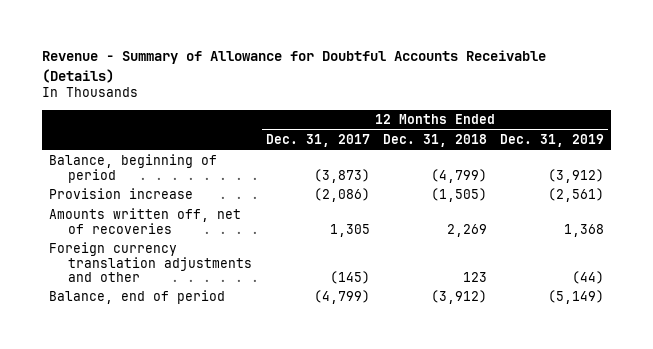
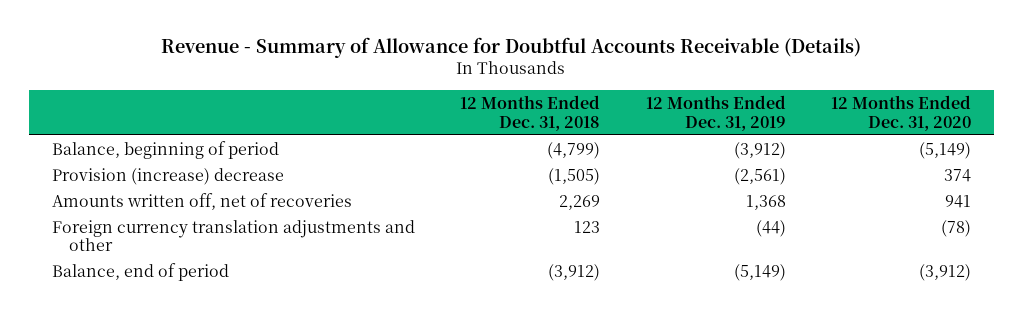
- | 12 Months Ended Dec. 31, 2017 | 12 Months Ended Dec. 31, 2018 | 12 Months Ended Dec. 31, 2019
+ | 12 Months Ended Dec. 31, 2018 | 12 Months Ended Dec. 31, 2019 | 12 Months Ended Dec. 31, 2020
- Provision increase | (2,086) | (1,505) | (2,561)
+ Provision (increase) decrease | (1,505) | (2,561) | 374

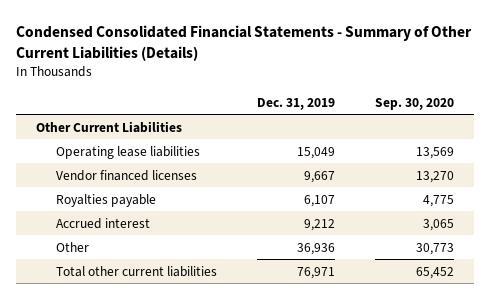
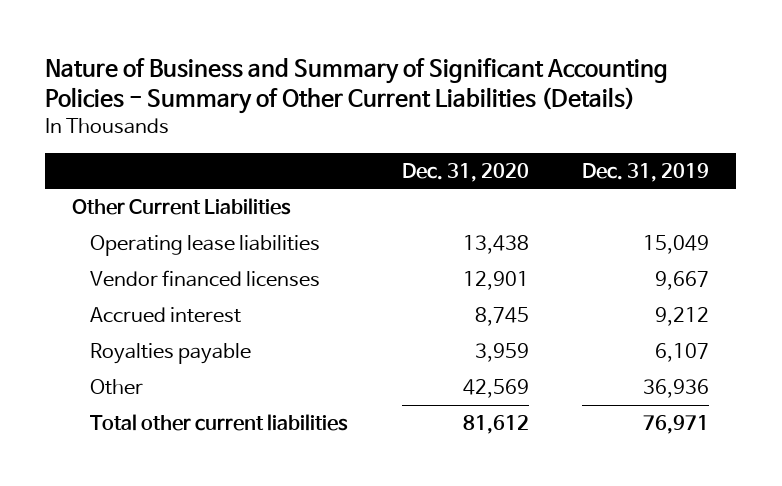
- Condensed Consolidated Financial Statements - Summary of Other Current Liabilities (Details)
+ Nature of Business and Summary of Significant Accounting Policies - Summary of Other Current Liabilities (Details)
- | Dec. 31, 2019 | Sep. 30, 2020
+ | Dec. 31, 2020 | Dec. 31, 2019
moved down: Royalties payable | 3,959 | 6,107

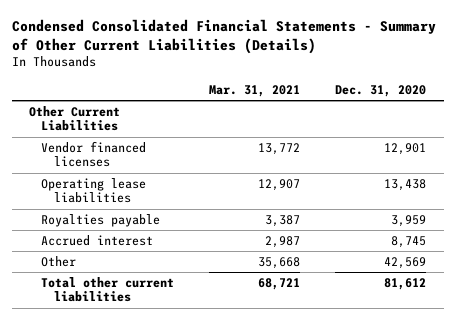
- Nature of Business and Summary of Significant Accounting Policies - Summary of Other Current Liabilities (Details)
+ Condensed Consolidated Financial Statements - Summary of Other Current Liabilities (Details)
- | Dec. 31, 2020 | Dec. 31, 2019
+ | Mar. 31, 2021 | Dec. 31, 2020
moved down: Operating lease liabilities | 12,907 | 13,438
moved down: Accrued interest | 2,987 | 8,745

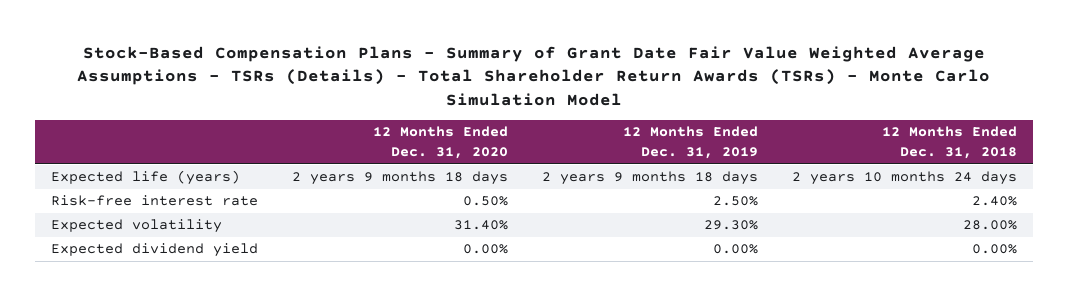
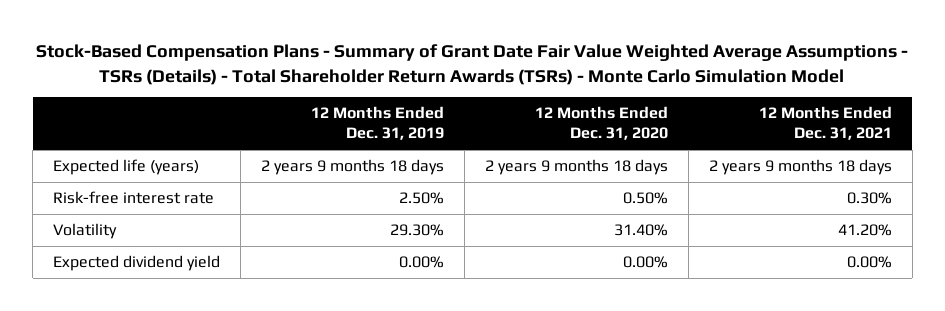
- | 12 Months Ended Dec. 31, 2020 | 12 Months Ended Dec. 31, 2019 | 12 Months Ended Dec. 31, 2018
+ | 12 Months Ended Dec. 31, 2019 | 12 Months Ended Dec. 31, 2020 | 12 Months Ended Dec. 31, 2021
- Expected volatility | 31.40% | 29.30% | 28.00%
+ Volatility | 29.30% | 31.40% | 41.20%

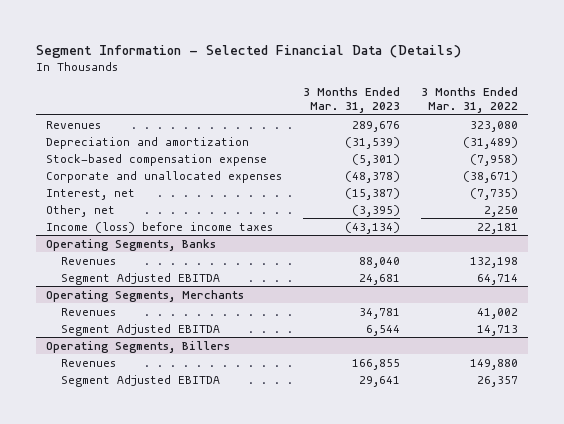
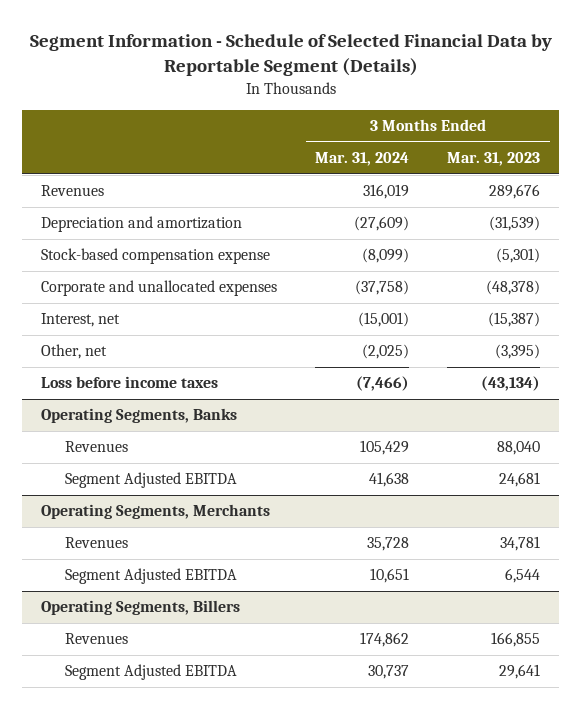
- Segment Information - Selected Financial Data (Details)
+ Segment Information - Schedule of Selected Financial Data by Reportable Segment (Details)
- | 3 Months Ended Mar. 31, 2023 | 3 Months Ended Mar. 31, 2022
+ | 3 Months Ended Mar. 31, 2024 | 3 Months Ended Mar. 31, 2023
- Income (loss) before income taxes | (43,134) | 22,181
+ Loss before income taxes | (7,466) | (43,134)

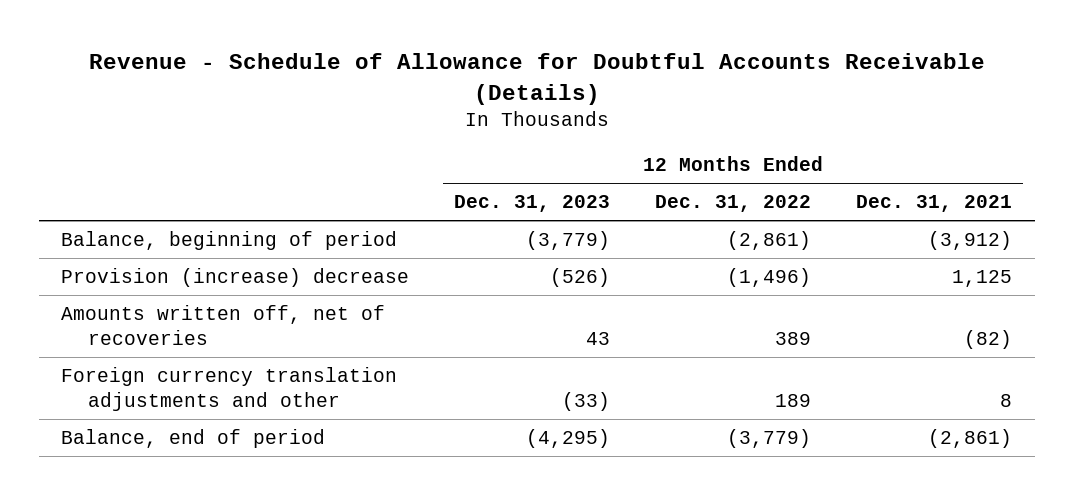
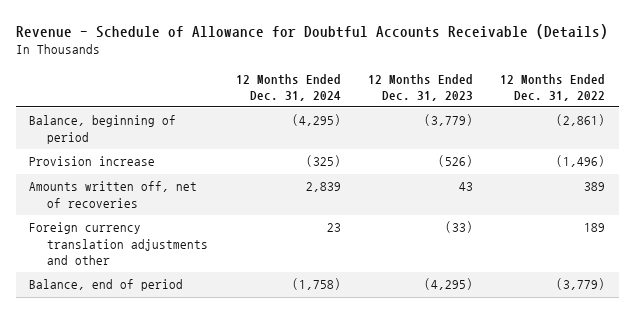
- | 12 Months Ended Dec. 31, 2023 | 12 Months Ended Dec. 31, 2022 | 12 Months Ended Dec. 31, 2021
+ | 12 Months Ended Dec. 31, 2024 | 12 Months Ended Dec. 31, 2023 | 12 Months Ended Dec. 31, 2022
- Provision (increase) decrease | (526) | (1,496) | 1,125
+ Provision increase | (325) | (526) | (1,496)

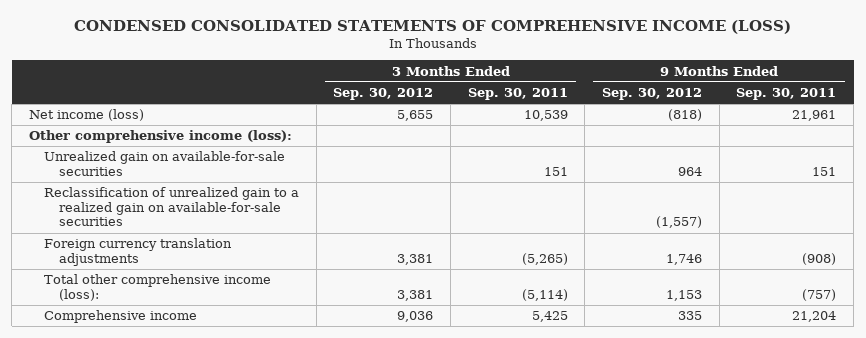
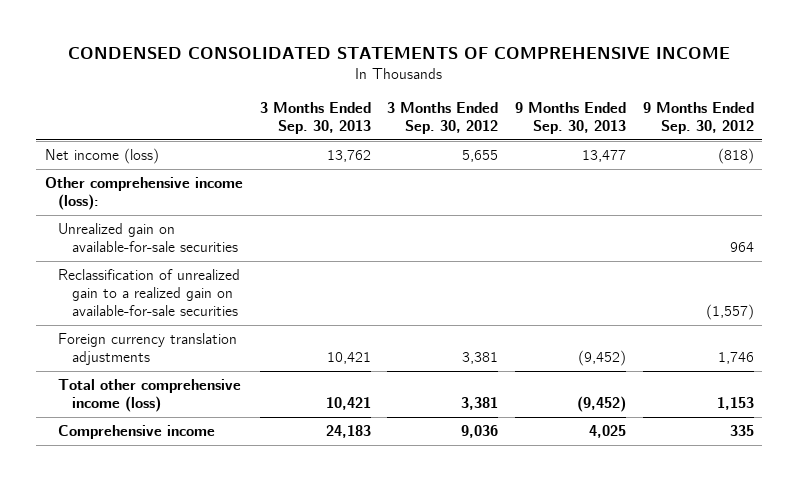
- CONDENSED CONSOLIDATED STATEMENTS OF COMPREHENSIVE INCOME (LOSS)
+ CONDENSED CONSOLIDATED STATEMENTS OF COMPREHENSIVE INCOME
- | 3 Months Ended Sep. 30, 2012 | 3 Months Ended Sep. 30, 2011 | 9 Months Ended Sep. 30, 2012 | 9 Months Ended Sep. 30, 2011
+ | 3 Months Ended Sep. 30, 2013 | 3 Months Ended Sep. 30, 2012 | 9 Months Ended Sep. 30, 2013 | 9 Months Ended Sep. 30, 2012
- Total other comprehensive income (loss): | 3,381 | (5,114) | 1,153 | (757)
+ Total other comprehensive income (loss) | 10,421 | 3,381 | (9,452) | 1,153

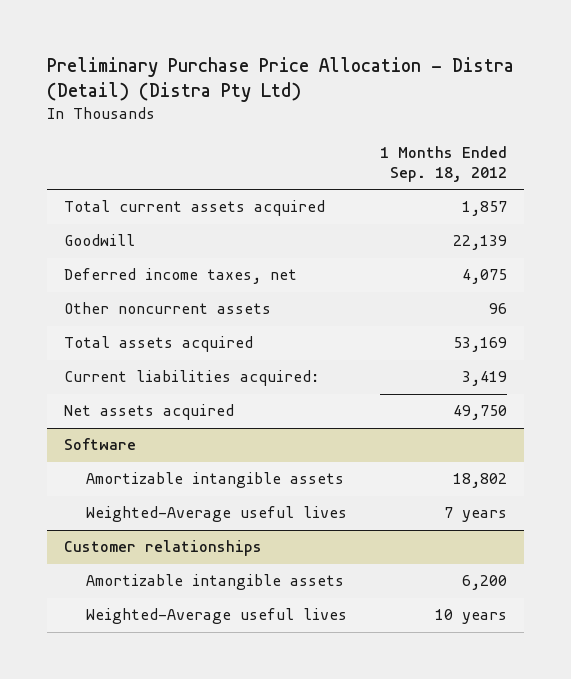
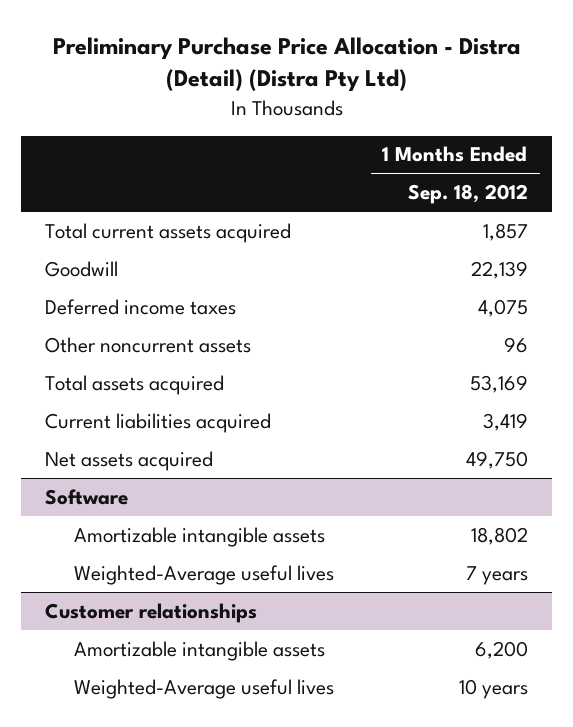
- Deferred income taxes, net | 4,075
+ Deferred income taxes | 4,075
- Current liabilities acquired: | 3,419
+ Current liabilities acquired | 3,419

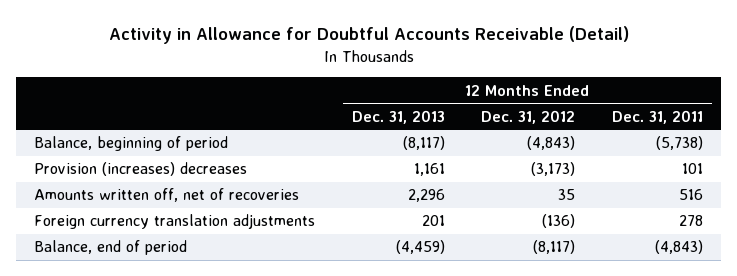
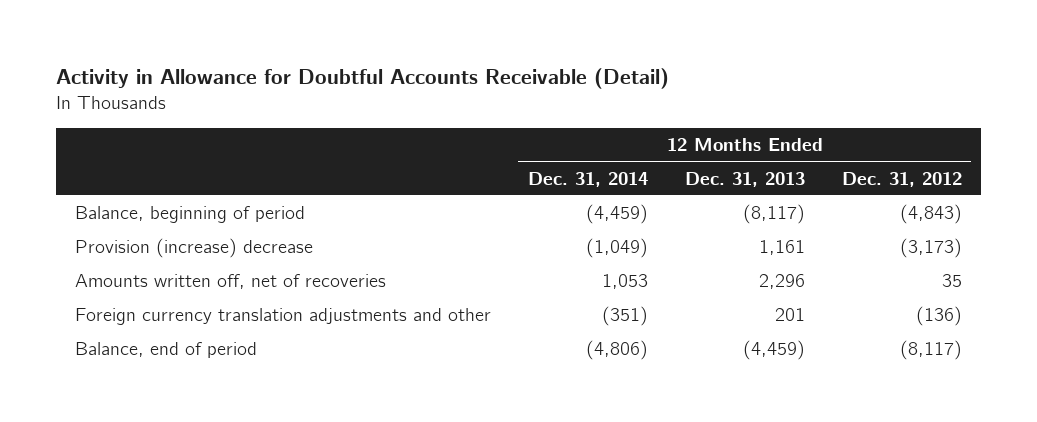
- | 12 Months Ended Dec. 31, 2013 | 12 Months Ended Dec. 31, 2012 | 12 Months Ended Dec. 31, 2011
+ | 12 Months Ended Dec. 31, 2014 | 12 Months Ended Dec. 31, 2013 | 12 Months Ended Dec. 31, 2012
- Provision (increases) decreases | 1,161 | (3,173) | 101
+ Provision (increase) decrease | (1,049) | 1,161 | (3,173)
- Foreign currency translation adjustments | 201 | (136) | 278
+ Foreign currency translation adjustments and other | (351) | 201 | (136)

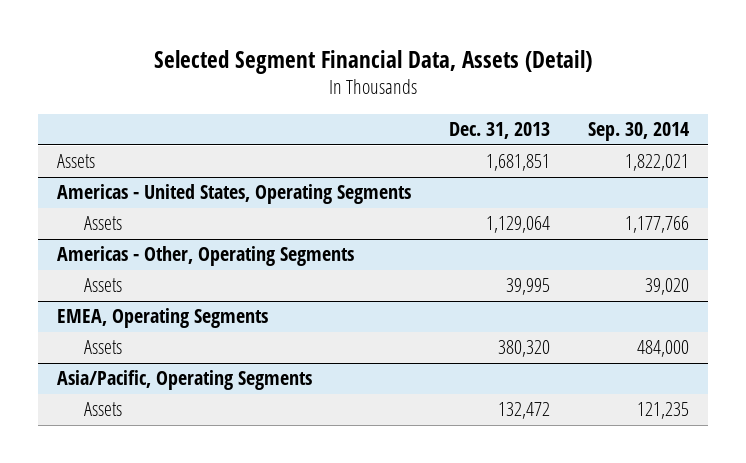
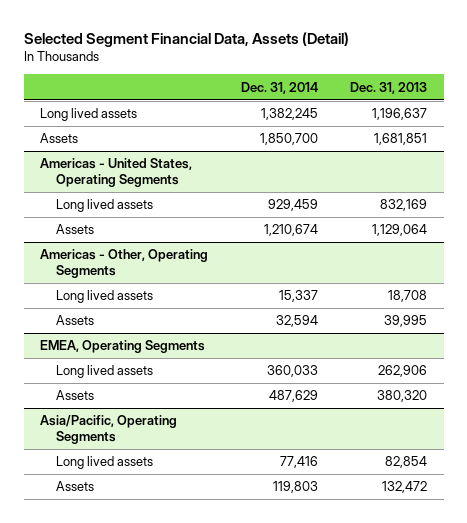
- | Dec. 31, 2013 | Sep. 30, 2014
+ | Dec. 31, 2014 | Dec. 31, 2013
+ Long lived assets | 1,382,245 | 1,196,637
@ Americas - United States, Operating Segments
+ Long lived assets | 929,459 | 832,169
@ Americas - Other, Operating Segments
+ Long lived assets | 15,337 | 18,708
@ EMEA, Operating Segments
+ Long lived assets | 360,033 | 262,906
@ Asia/Pacific, Operating Segments
+ Long lived assets | 77,416 | 82,854

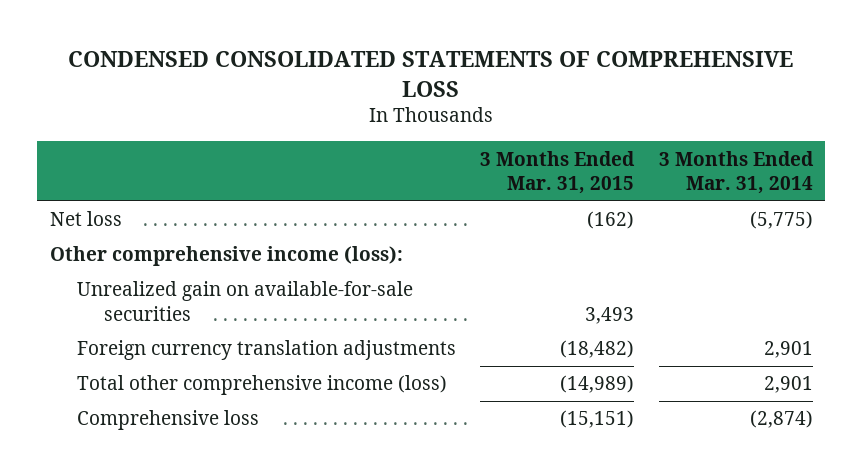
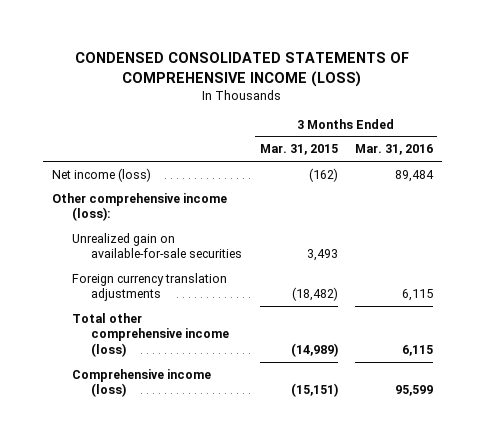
- CONDENSED CONSOLIDATED STATEMENTS OF COMPREHENSIVE LOSS
+ CONDENSED CONSOLIDATED STATEMENTS OF COMPREHENSIVE INCOME (LOSS)
- | 3 Months Ended Mar. 31, 2015 | 3 Months Ended Mar. 31, 2014
+ | 3 Months Ended Mar. 31, 2015 | 3 Months Ended Mar. 31, 2016
- Net loss | (162) | (5,775)
+ Net income (loss) | (162) | 89,484
- Comprehensive loss | (15,151) | (2,874)
+ Comprehensive income (loss) | (15,151) | 95,599

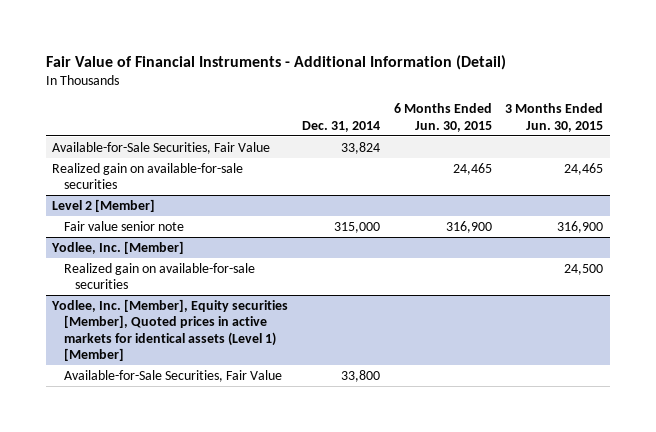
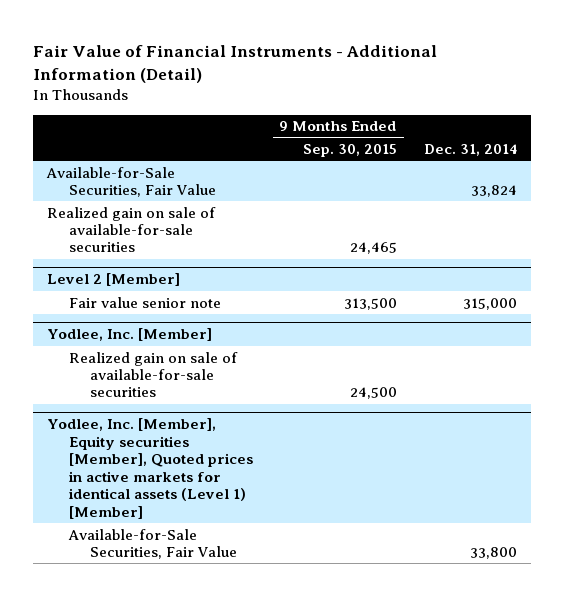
- | Dec. 31, 2014 | 6 Months Ended Jun. 30, 2015 | 3 Months Ended Jun. 30, 2015
+ | 9 Months Ended Sep. 30, 2015 | Dec. 31, 2014
- Realized gain on available-for-sale securities | | 24,465 | 24,465
+ Realized gain on sale of available-for-sale securities | 24,465 |
@ Yodlee, Inc. [Member]
- Realized gain on available-for-sale securities | | | 24,500
+ Realized gain on sale of available-for-sale securities | 24,500 |

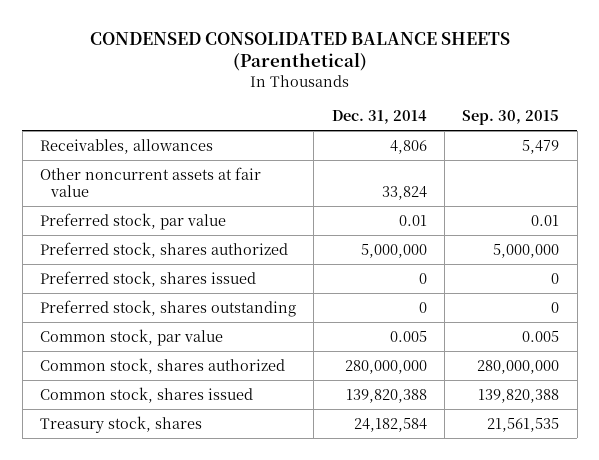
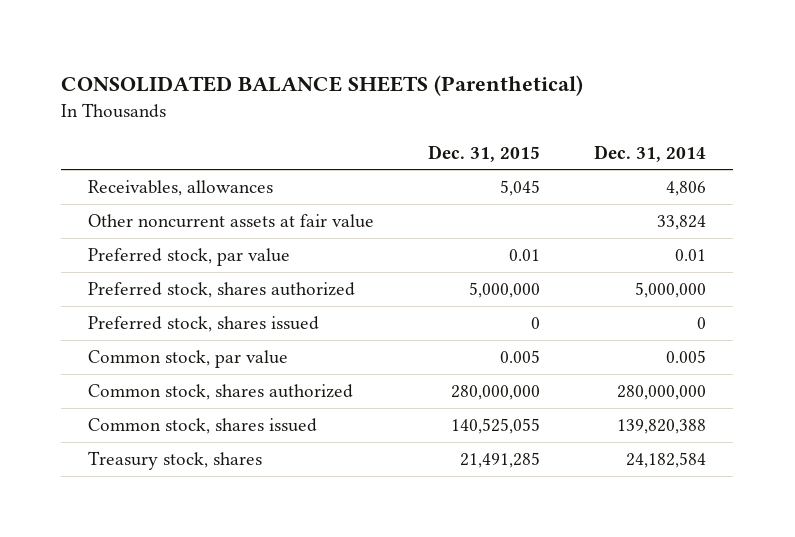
- CONDENSED CONSOLIDATED BALANCE SHEETS (Parenthetical)
+ CONSOLIDATED BALANCE SHEETS (Parenthetical)
- | Dec. 31, 2014 | Sep. 30, 2015
+ | Dec. 31, 2015 | Dec. 31, 2014
- Preferred stock, shares outstanding | 0 | 0

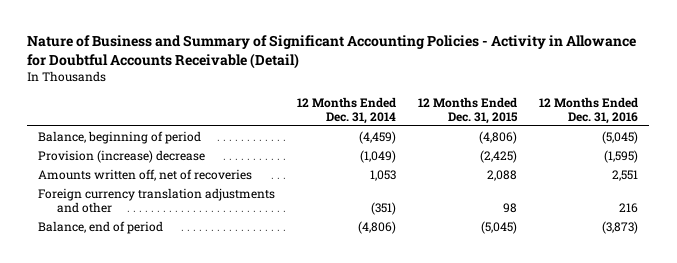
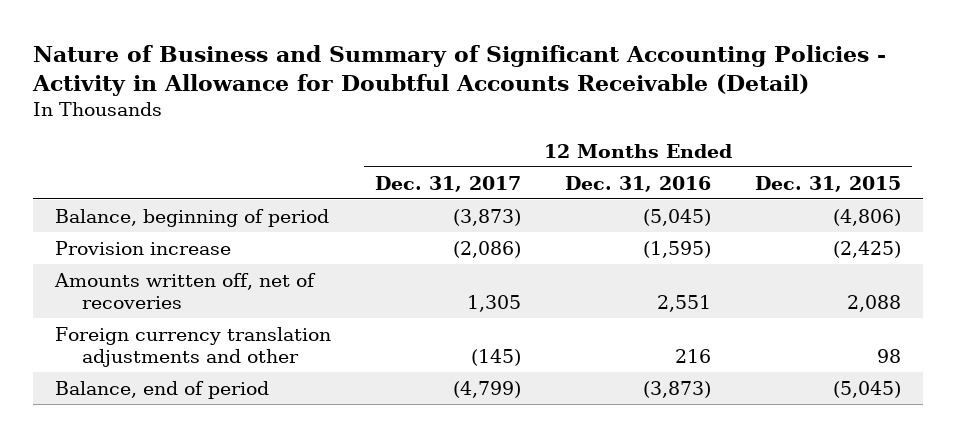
- | 12 Months Ended Dec. 31, 2014 | 12 Months Ended Dec. 31, 2015 | 12 Months Ended Dec. 31, 2016
+ | 12 Months Ended Dec. 31, 2017 | 12 Months Ended Dec. 31, 2016 | 12 Months Ended Dec. 31, 2015
- Provision (increase) decrease | (1,049) | (2,425) | (1,595)
+ Provision increase | (2,086) | (1,595) | (2,425)

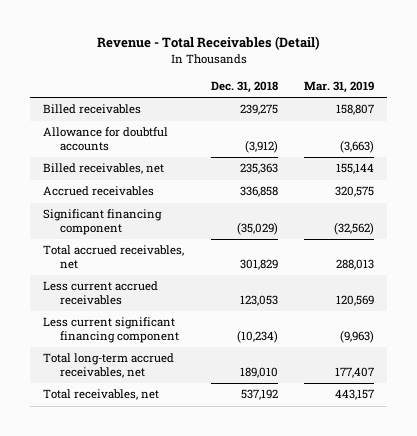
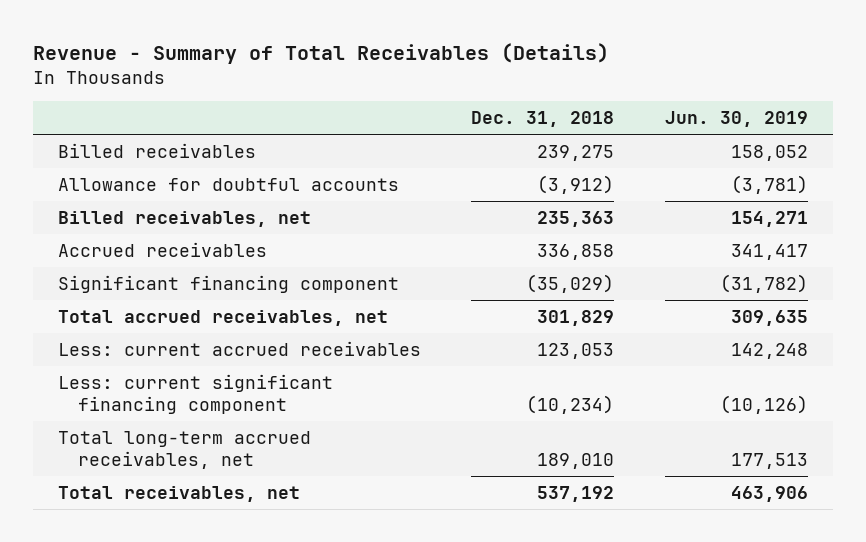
- Revenue - Total Receivables (Detail)
+ Revenue - Summary of Total Receivables (Details)
- | Dec. 31, 2018 | Mar. 31, 2019
+ | Dec. 31, 2018 | Jun. 30, 2019
- Less current accrued receivables | 123,053 | 120,569
- Less current significant financing component | (10,234) | (9,963)
+ Less: current accrued receivables | 123,053 | 142,248
+ Less: current significant financing component | (10,234) | (10,126)

